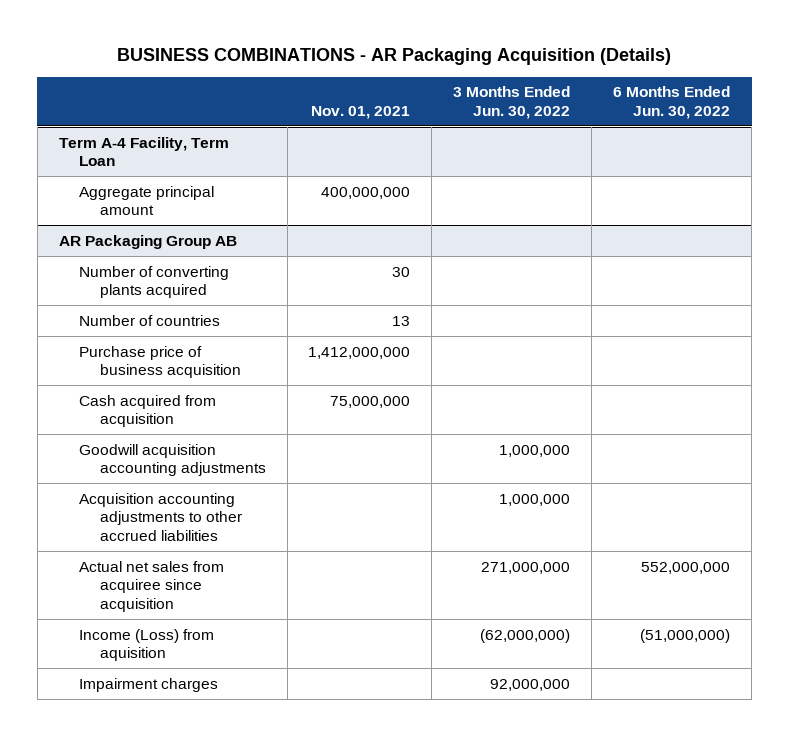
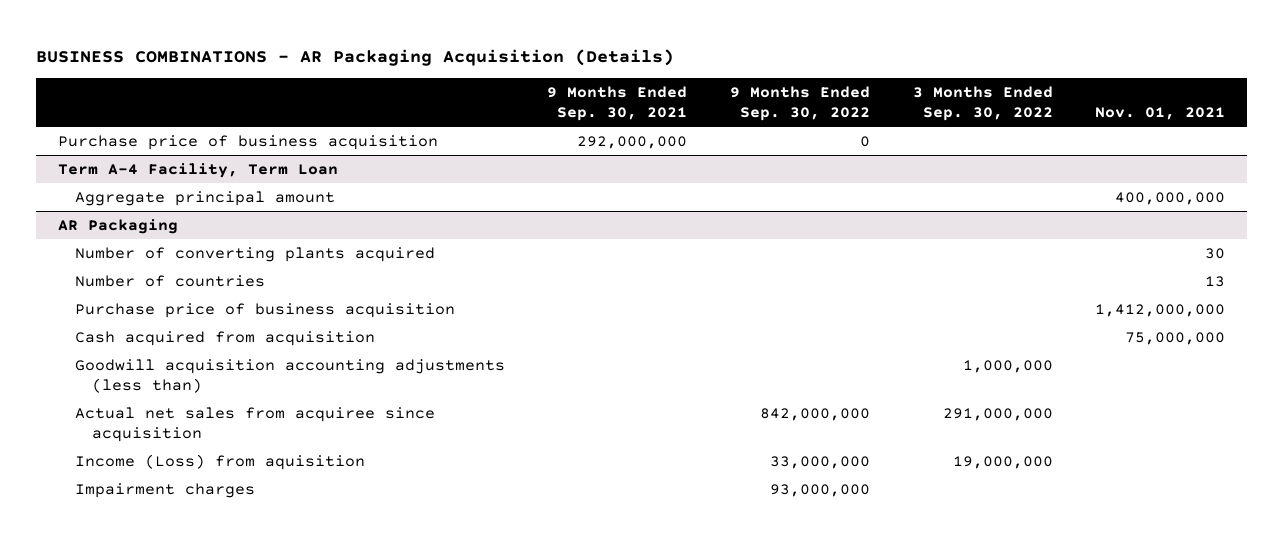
- | Nov. 01, 2021 | 3 Months Ended Jun. 30, 2022 | 6 Months Ended Jun. 30, 2022
+ | 9 Months Ended Sep. 30, 2021 | 9 Months Ended Sep. 30, 2022 | 3 Months Ended Sep. 30, 2022 | Nov. 01, 2021
+ Purchase price of business acquisition | 292,000,000 | 0 | |
- AR Packaging Group AB
+ AR Packaging
- Goodwill acquisition accounting adjustments | | 1,000,000 |
- Acquisition accounting adjustments to other accrued liabilities | | 1,000,000 |
+ Goodwill acquisition accounting adjustments (less than) | | | 1,000,000 |

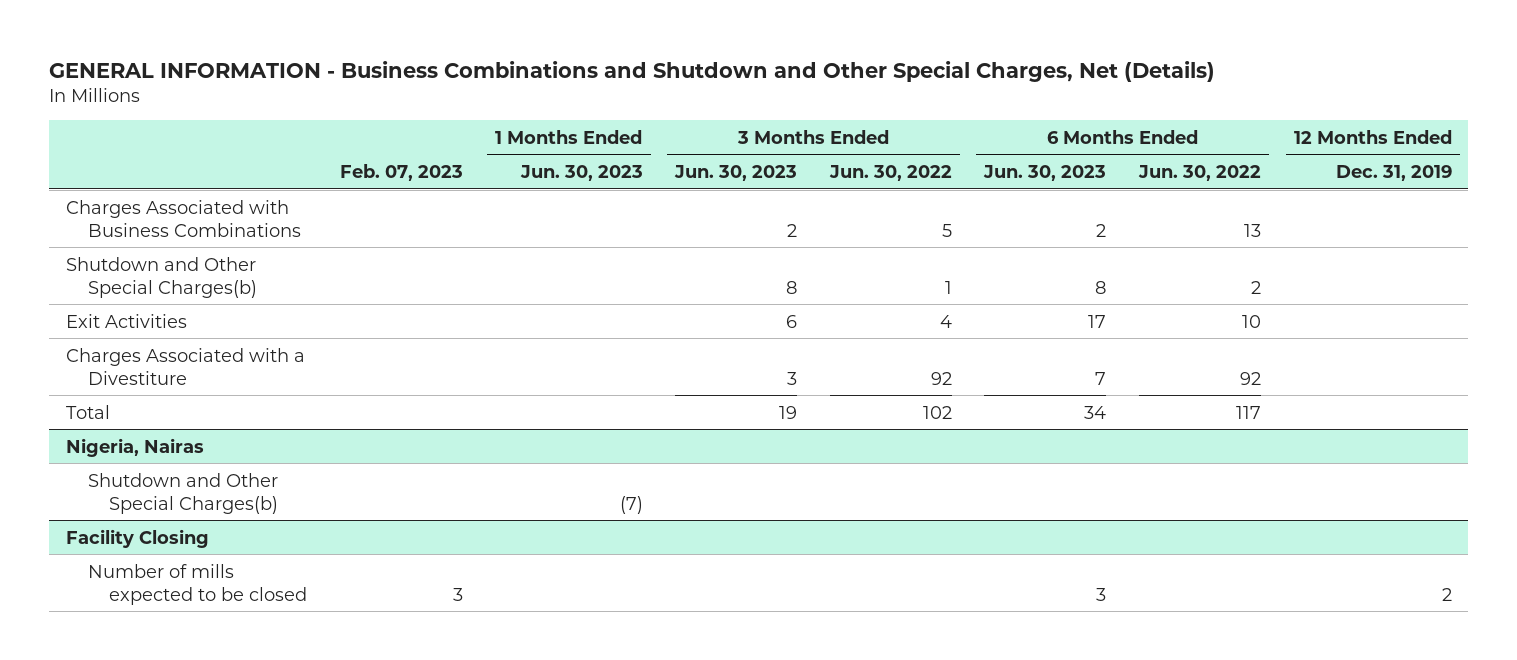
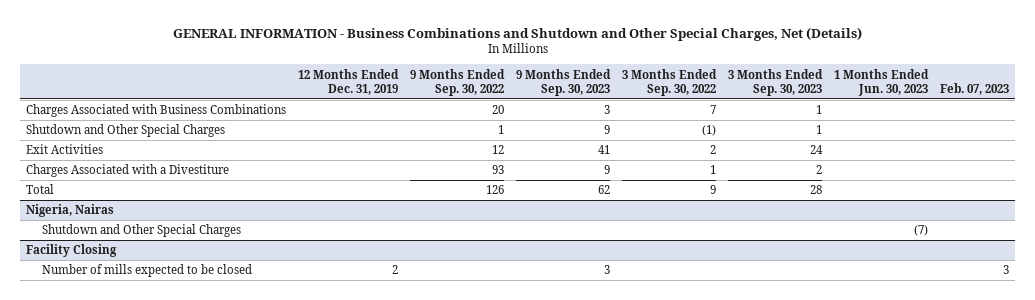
- | Feb. 07, 2023 | 1 Months Ended Jun. 30, 2023 | 3 Months Ended Jun. 30, 2023 | 3 Months Ended Jun. 30, 2022 | 6 Months Ended Jun. 30, 2023 | 6 Months Ended Jun. 30, 2022 | 12 Months Ended Dec. 31, 2019
+ | 12 Months Ended Dec. 31, 2019 | 9 Months Ended Sep. 30, 2022 | 9 Months Ended Sep. 30, 2023 | 3 Months Ended Sep. 30, 2022 | 3 Months Ended Sep. 30, 2023 | 1 Months Ended Jun. 30, 2023 | Feb. 07, 2023
- Shutdown and Other Special Charges(b) | | | 8 | 1 | 8 | 2 |
+ Shutdown and Other Special Charges | | 1 | 9 | (1) | 1 | |
@ Nigeria, Nairas
- Shutdown and Other Special Charges(b) | | (7) | | | | |
+ Shutdown and Other Special Charges | | | | | | (7) |

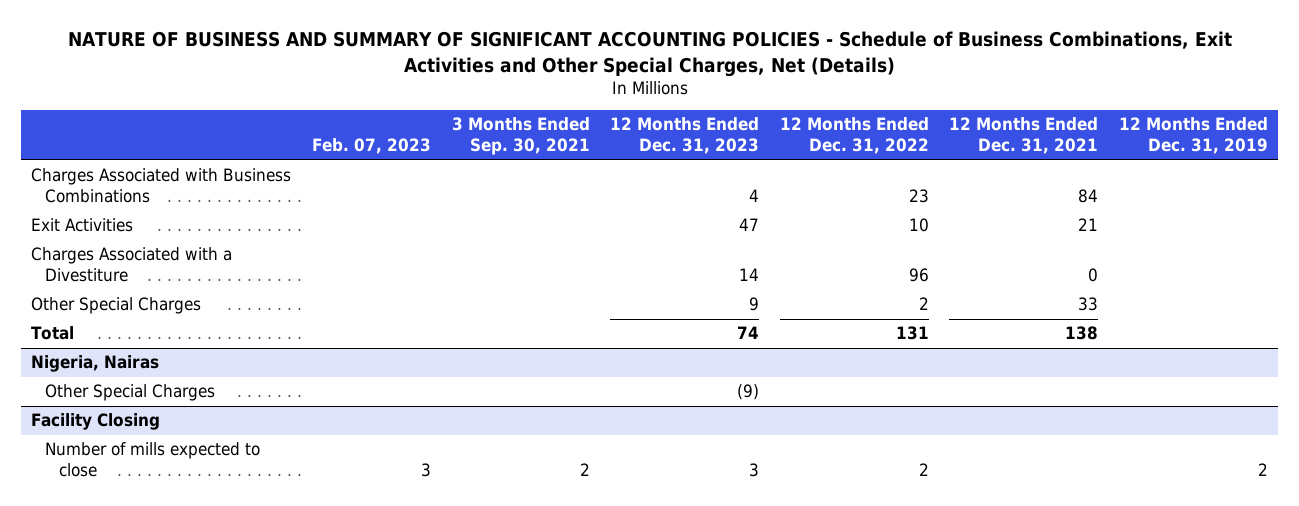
- GENERAL INFORMATION - Business Combinations and Shutdown and Other Special Charges, Net (Details)
+ NATURE OF BUSINESS AND SUMMARY OF SIGNIFICANT ACCOUNTING POLICIES - Schedule of Business Combinations, Exit Activities and Other Special Charges, Net (Details)
- | 12 Months Ended Dec. 31, 2019 | 9 Months Ended Sep. 30, 2022 | 9 Months Ended Sep. 30, 2023 | 3 Months Ended Sep. 30, 2022 | 3 Months Ended Sep. 30, 2023 | 1 Months Ended Jun. 30, 2023 | Feb. 07, 2023
+ | Feb. 07, 2023 | 3 Months Ended Sep. 30, 2021 | 12 Months Ended Dec. 31, 2023 | 12 Months Ended Dec. 31, 2022 | 12 Months Ended Dec. 31, 2021 | 12 Months Ended Dec. 31, 2019
- Shutdown and Other Special Charges | | 1 | 9 | (1) | 1 | |
+ Other Special Charges | | | 9 | 2 | 33 |
@ Nigeria, Nairas
- Shutdown and Other Special Charges | | | | | | (7) |
+ Other Special Charges | | | (9) | | |
@ Facility Closing
- Number of mills expected to be closed | 2 | | 3 | | | | 3
+ Number of mills expected to close | 3 | 2 | 3 | 2 | | 2

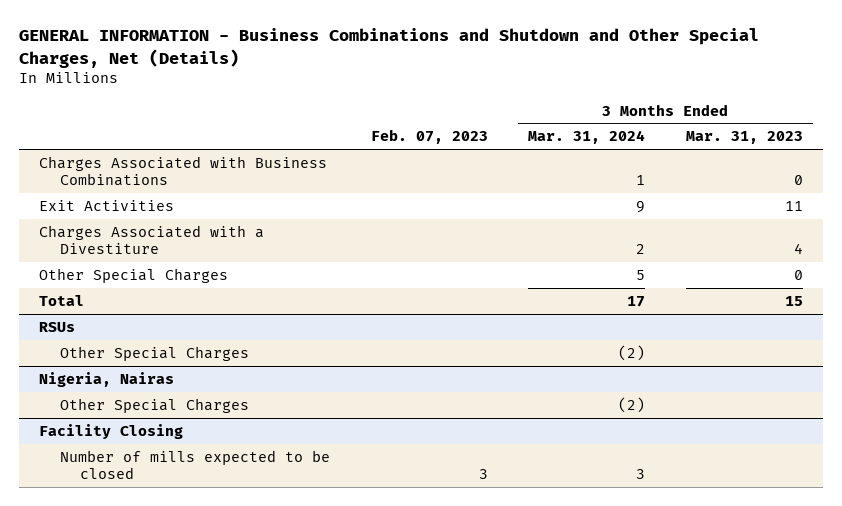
- NATURE OF BUSINESS AND SUMMARY OF SIGNIFICANT ACCOUNTING POLICIES - Schedule of Business Combinations, Exit Activities and Other Special Charges, Net (Details)
+ GENERAL INFORMATION - Business Combinations and Shutdown and Other Special Charges, Net (Details)
- | Feb. 07, 2023 | 3 Months Ended Sep. 30, 2021 | 12 Months Ended Dec. 31, 2023 | 12 Months Ended Dec. 31, 2022 | 12 Months Ended Dec. 31, 2021 | 12 Months Ended Dec. 31, 2019
+ | Feb. 07, 2023 | 3 Months Ended Mar. 31, 2024 | 3 Months Ended Mar. 31, 2023
+ RSUs
+ Other Special Charges | | (2) |
@ Facility Closing
- Number of mills expected to close | 3 | 2 | 3 | 2 | | 2
+ Number of mills expected to be closed | 3 | 3 |

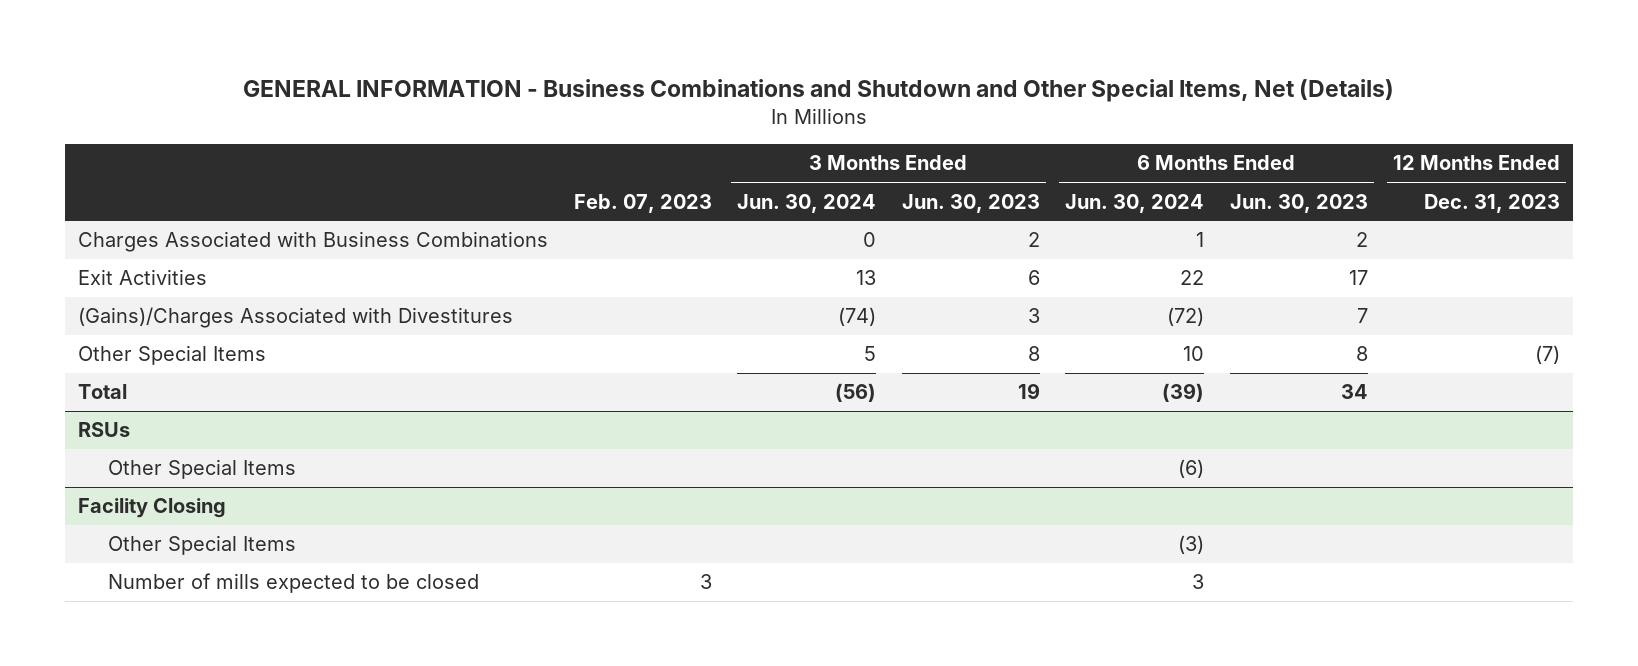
- GENERAL INFORMATION - Business Combinations and Shutdown and Other Special Charges, Net (Details)
+ GENERAL INFORMATION - Business Combinations and Shutdown and Other Special Items, Net (Details)
- | Feb. 07, 2023 | 3 Months Ended Mar. 31, 2024 | 3 Months Ended Mar. 31, 2023
+ | Feb. 07, 2023 | 3 Months Ended Jun. 30, 2024 | 3 Months Ended Jun. 30, 2023 | 6 Months Ended Jun. 30, 2024 | 6 Months Ended Jun. 30, 2023 | 12 Months Ended Dec. 31, 2023
- Charges Associated with a Divestiture | | 2 | 4
- Other Special Charges | | 5 | 0
+ (Gains)/Charges Associated with Divestitures | | (74) | 3 | (72) | 7 |
+ Other Special Items | | 5 | 8 | 10 | 8 | (7)
@ RSUs
- Other Special Charges | | (2) |
- Nigeria, Nairas
- Other Special Charges | | (2) |
@ RSUs
+ Other Special Items | | | | (6) | |
@ Facility Closing
+ Other Special Items | | | | (3) | |

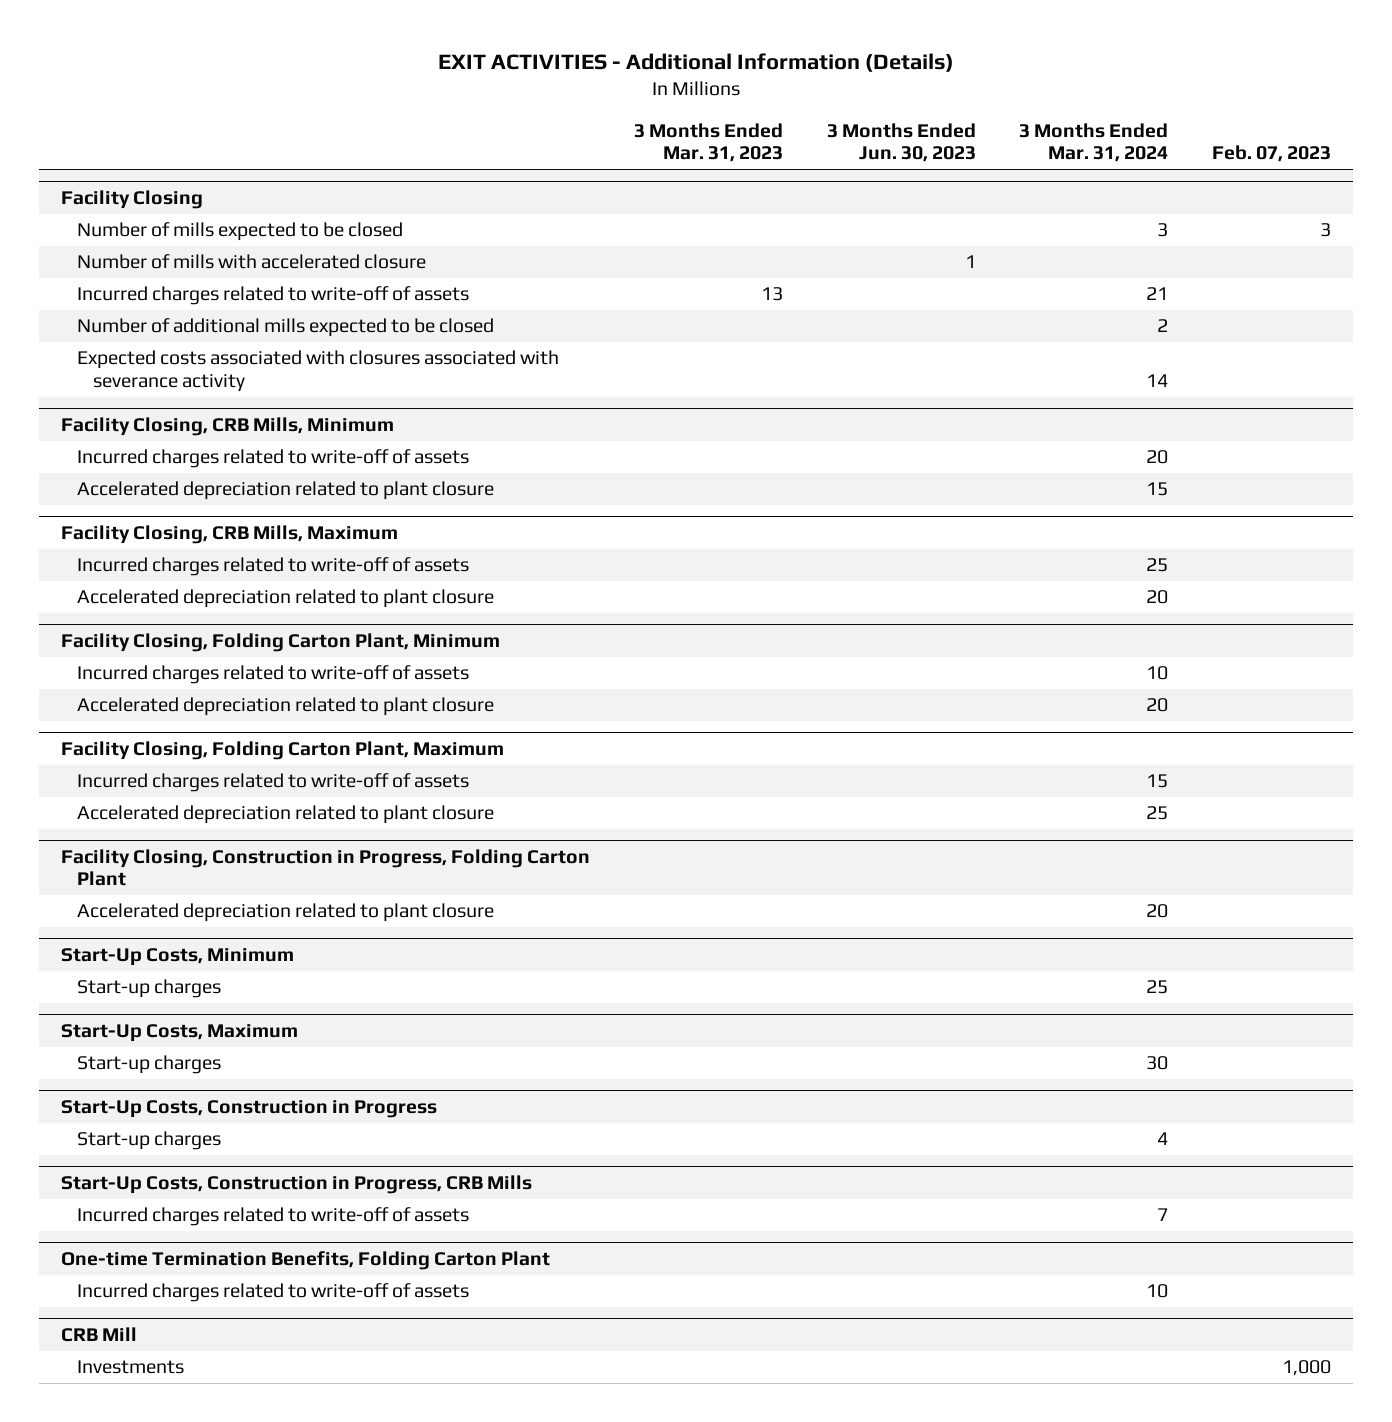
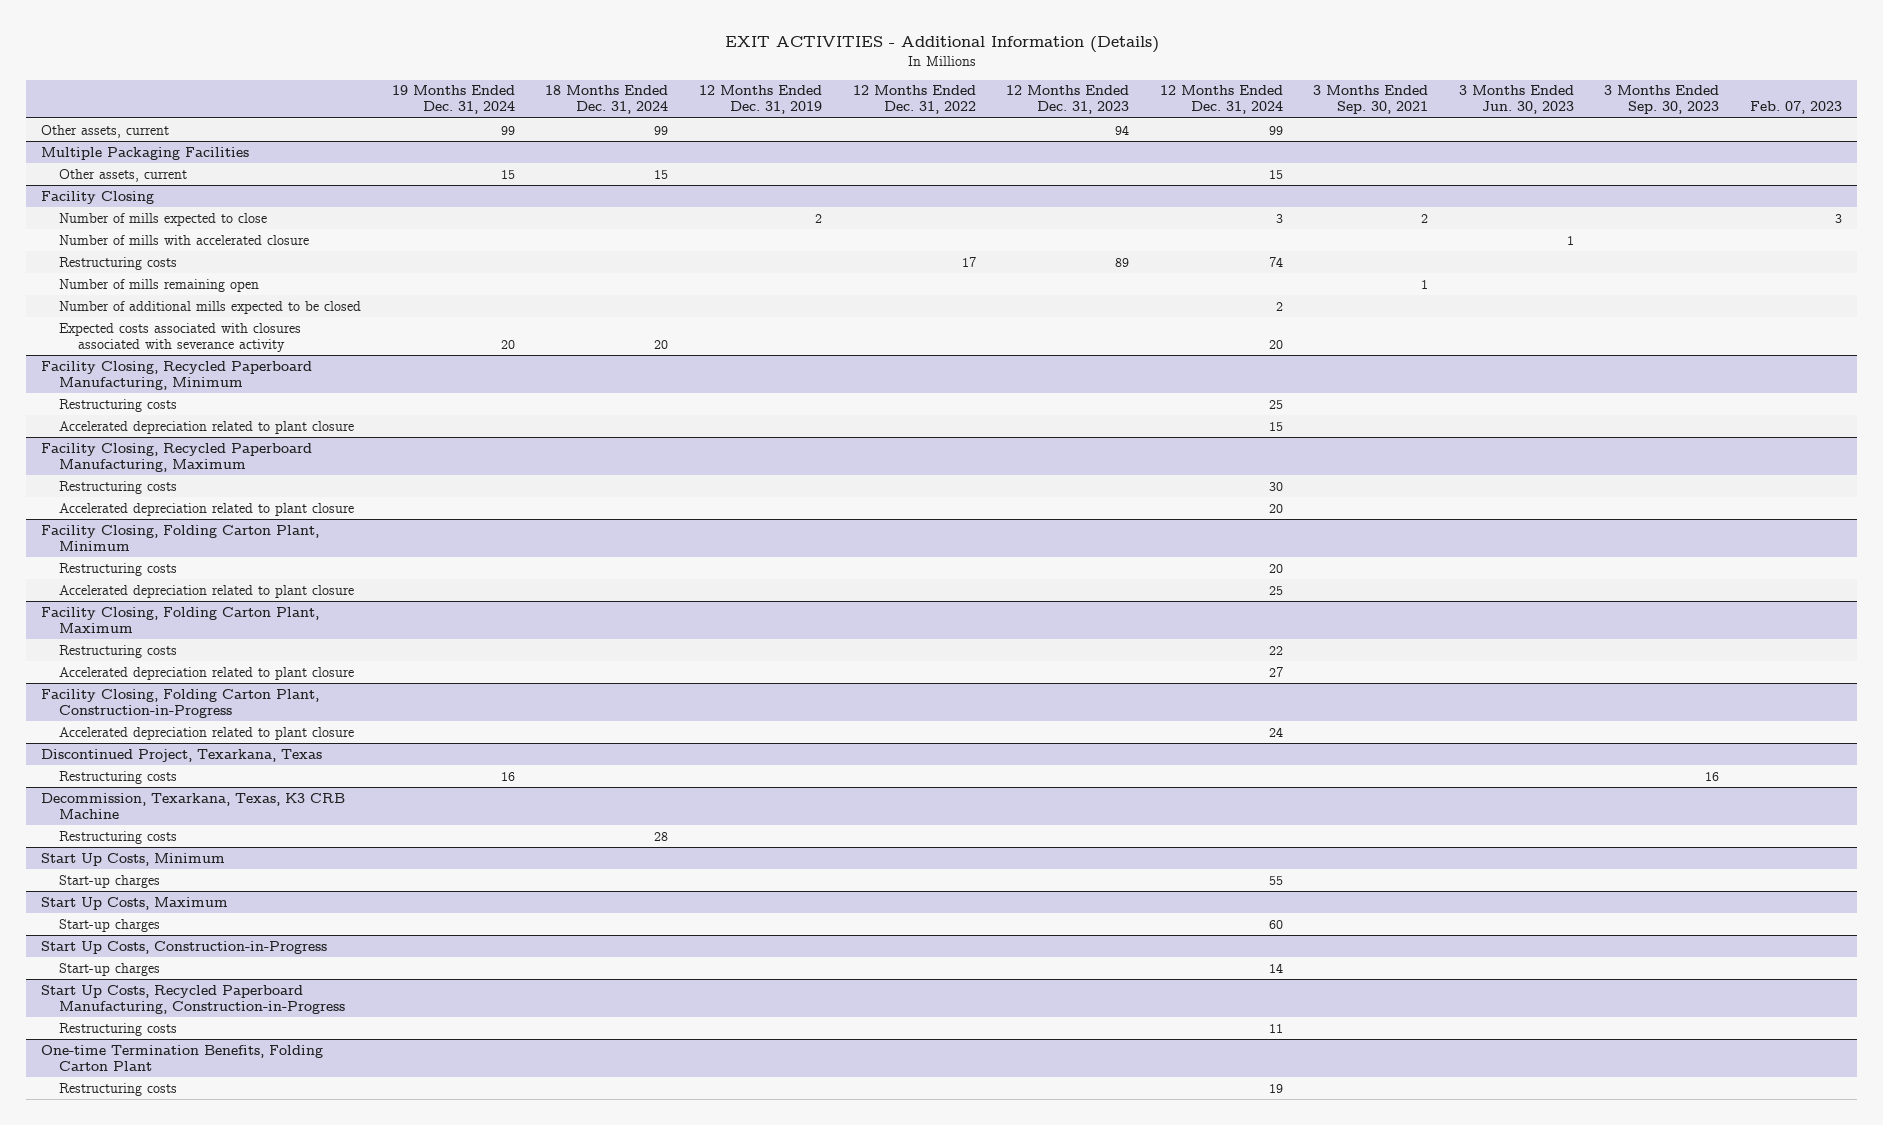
- | 3 Months Ended Mar. 31, 2023 | 3 Months Ended Jun. 30, 2023 | 3 Months Ended Mar. 31, 2024 | Feb. 07, 2023
+ | 19 Months Ended Dec. 31, 2024 | 18 Months Ended Dec. 31, 2024 | 12 Months Ended Dec. 31, 2019 | 12 Months Ended Dec. 31, 2022 | 12 Months Ended Dec. 31, 2023 | 12 Months Ended Dec. 31, 2024 | 3 Months Ended Sep. 30, 2021 | 3 Months Ended Jun. 30, 2023 | 3 Months Ended Sep. 30, 2023 | Feb. 07, 2023
+ Other assets, current | 99 | 99 | | | 94 | 99 | | | |
+ Multiple Packaging Facilities
+ Other assets, current | 15 | 15 | | | | 15 | | | |
@ Facility Closing
- Number of mills expected to be closed | | | 3 | 3
+ Number of mills expected to close | | | 2 | | | 3 | 2 | | | 3
- Incurred charges related to write-off of assets | 13 | | 21 |
+ Restructuring costs | | | | 17 | 89 | 74 | | | |
+ Number of mills remaining open | | | | | | | 1 | | |
- Facility Closing, CRB Mills, Minimum
- Incurred charges related to write-off of assets | | | 20 |
- Accelerated depreciation related to plant closure | | | 15 |
- Facility Closing, CRB Mills, Maximum
- Incurred charges related to write-off of assets | | | 25 |
- Accelerated depreciation related to plant closure | | | 20 |
+ Facility Closing, Recycled Paperboard Manufacturing, Minimum
+ Restructuring costs | | | | | | 25 | | | |
+ Accelerated depreciation related to plant closure | | | | | | 15 | | | |
+ Facility Closing, Recycled Paperboard Manufacturing, Maximum
+ Restructuring costs | | | | | | 30 | | | |
+ Accelerated depreciation related to plant closure | | | | | | 20 | | | |
@ Facility Closing, Folding Carton Plant, Minimum
- Incurred charges related to write-off of assets | | | 10 |
+ Restructuring costs | | | | | | 20 | | | |
@ Facility Closing, Folding Carton Plant, Maximum
- Incurred charges related to write-off of assets | | | 15 |
+ Restructuring costs | | | | | | 22 | | | |
- Facility Closing, Construction in Progress, Folding Carton Plant
+ Facility Closing, Folding Carton Plant, Construction-in-Progress
- Start-Up Costs, Minimum
+ Discontinued Project, Texarkana, Texas
+ Restructuring costs | 16 | | | | | | | | 16 |
+ Decommission, Texarkana, Texas, K3 CRB Machine
+ Restructuring costs | | 28 | | | | | | | |
+ Start Up Costs, Minimum
- Start-Up Costs, Maximum
+ Start Up Costs, Maximum
- Start-Up Costs, Construction in Progress
+ Start Up Costs, Construction-in-Progress
- Start-Up Costs, Construction in Progress, CRB Mills
- Incurred charges related to write-off of assets | | | 7 |
+ Start Up Costs, Recycled Paperboard Manufacturing, Construction-in-Progress
+ Restructuring costs | | | | | | 11 | | | |
@ One-time Termination Benefits, Folding Carton Plant
- Incurred charges related to write-off of assets | | | 10 |
- CRB Mill
- Investments | | | | 1,000
@ One-time Termination Benefits, Folding Carton Plant
+ Restructuring costs | | | | | | 19 | | | |

